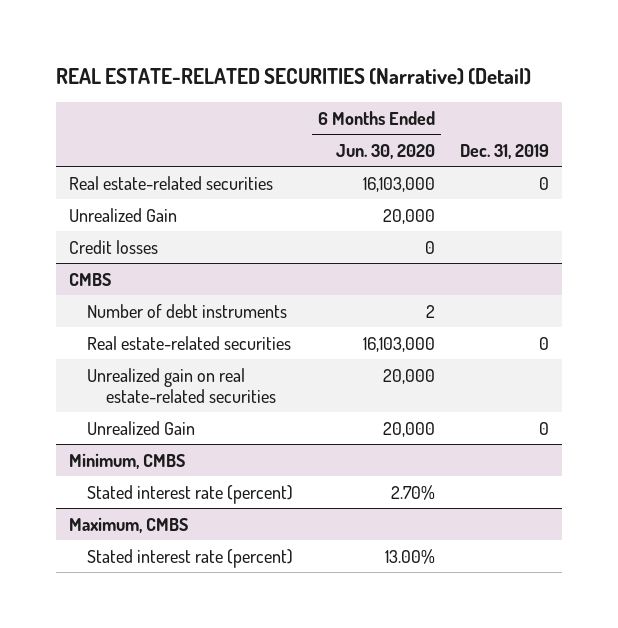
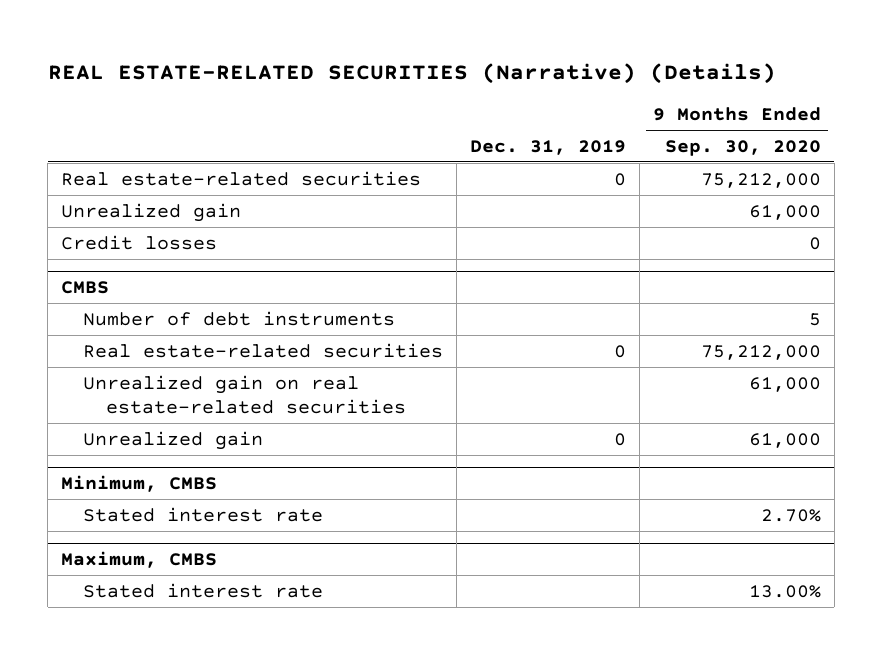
- REAL ESTATE-RELATED SECURITIES (Narrative) (Detail)
+ REAL ESTATE-RELATED SECURITIES (Narrative) (Details)
- | 6 Months Ended Jun. 30, 2020 | Dec. 31, 2019
+ | Dec. 31, 2019 | 9 Months Ended Sep. 30, 2020
- Unrealized Gain | 20,000 |
+ Unrealized gain | | 61,000
@ CMBS
- Unrealized Gain | 20,000 | 0
+ Unrealized gain | 0 | 61,000
@ Minimum, CMBS
- Stated interest rate (percent) | 2.70% |
+ Stated interest rate | | 2.70%
@ Maximum, CMBS
- Stated interest rate (percent) | 13.00% |
+ Stated interest rate | | 13.00%

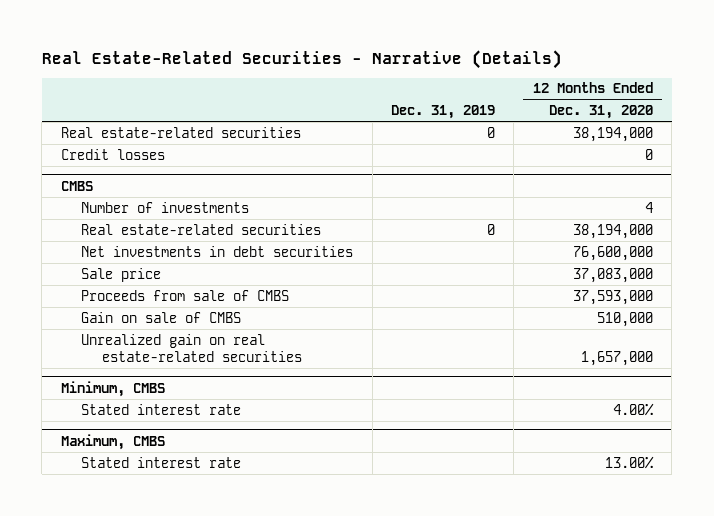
- REAL ESTATE-RELATED SECURITIES (Narrative) (Details)
+ Real Estate-Related Securities - Narrative (Details)
- | Dec. 31, 2019 | 9 Months Ended Sep. 30, 2020
+ | Dec. 31, 2019 | 12 Months Ended Dec. 31, 2020
- Unrealized gain | | 61,000
@ CMBS
- Number of debt instruments | | 5
+ Number of investments | | 4
+ Net investments in debt securities | | 76,600,000
+ Sale price | | 37,083,000
+ Proceeds from sale of CMBS | | 37,593,000
+ Gain on sale of CMBS | | 510,000
- Unrealized gain | 0 | 61,000

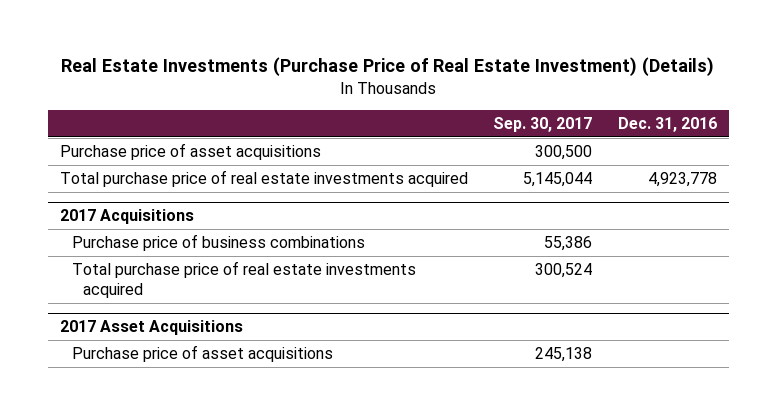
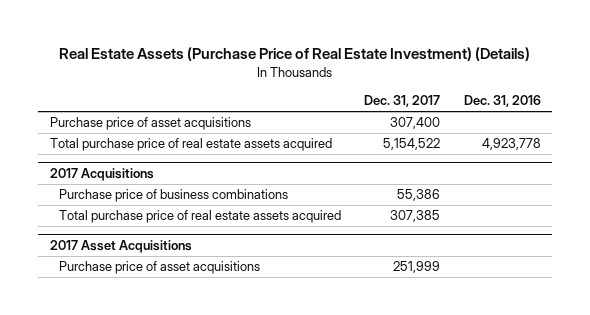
- Real Estate Investments (Purchase Price of Real Estate Investment) (Details)
+ Real Estate Assets (Purchase Price of Real Estate Investment) (Details)
- | Sep. 30, 2017 | Dec. 31, 2016
+ | Dec. 31, 2017 | Dec. 31, 2016
- Total purchase price of real estate investments acquired | 5,145,044 | 4,923,778
+ Total purchase price of real estate assets acquired | 5,154,522 | 4,923,778
@ 2017 Acquisitions
- Total purchase price of real estate investments acquired | 300,524 |
+ Total purchase price of real estate assets acquired | 307,385 |

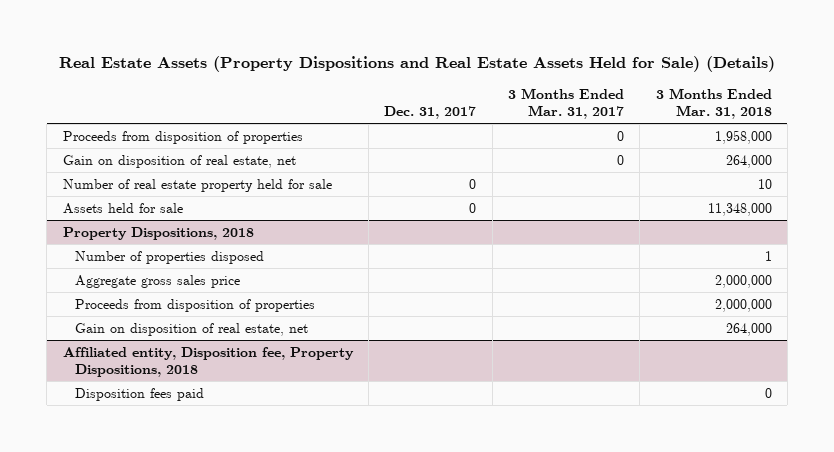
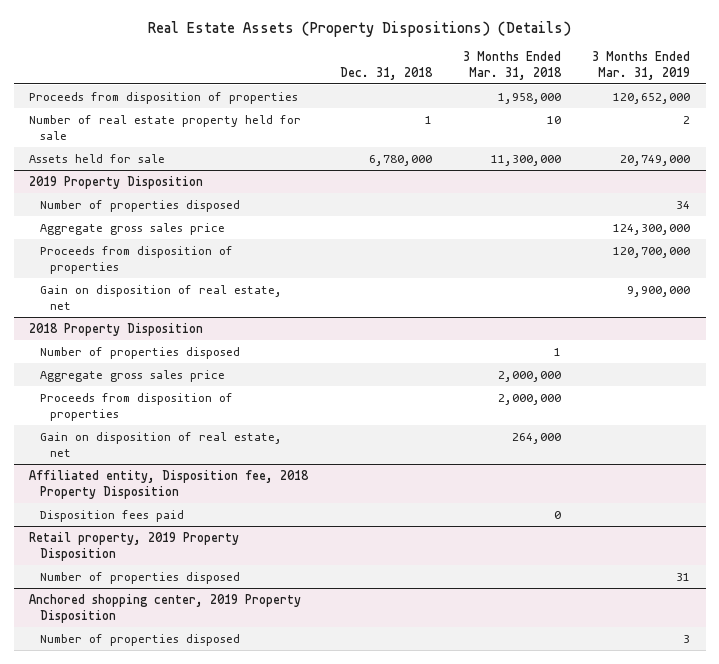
- Real Estate Assets (Property Dispositions and Real Estate Assets Held for Sale) (Details)
+ Real Estate Assets (Property Dispositions) (Details)
- | Dec. 31, 2017 | 3 Months Ended Mar. 31, 2017 | 3 Months Ended Mar. 31, 2018
+ | Dec. 31, 2018 | 3 Months Ended Mar. 31, 2018 | 3 Months Ended Mar. 31, 2019
- Gain on disposition of real estate, net | | 0 | 264,000
- Assets held for sale | 0 | | 11,348,000
- Property Dispositions, 2018
+ Assets held for sale | 6,780,000 | 11,300,000 | 20,749,000
+ 2019 Property Disposition
+ Number of properties disposed | | | 34
+ Aggregate gross sales price | | | 124,300,000
+ Proceeds from disposition of properties | | | 120,700,000
+ Gain on disposition of real estate, net | | | 9,900,000
+ 2018 Property Disposition
- Affiliated entity, Disposition fee, Property Dispositions, 2018
+ Affiliated entity, Disposition fee, 2018 Property Disposition
+ Retail property, 2019 Property Disposition
+ Number of properties disposed | | | 31
+ Anchored shopping center, 2019 Property Disposition
+ Number of properties disposed | | | 3

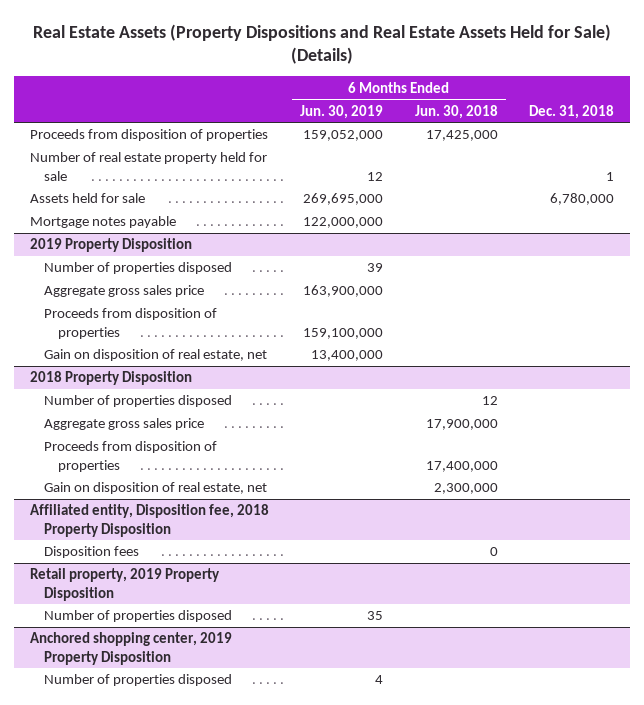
- Real Estate Assets (Property Dispositions) (Details)
+ Real Estate Assets (Property Dispositions and Real Estate Assets Held for Sale) (Details)
- | Dec. 31, 2018 | 3 Months Ended Mar. 31, 2018 | 3 Months Ended Mar. 31, 2019
+ | 6 Months Ended Jun. 30, 2019 | 6 Months Ended Jun. 30, 2018 | Dec. 31, 2018
+ Mortgage notes payable | 122,000,000 | |
@ Affiliated entity, Disposition fee, 2018 Property Disposition
- Disposition fees paid | | 0 |
+ Disposition fees | | 0 |

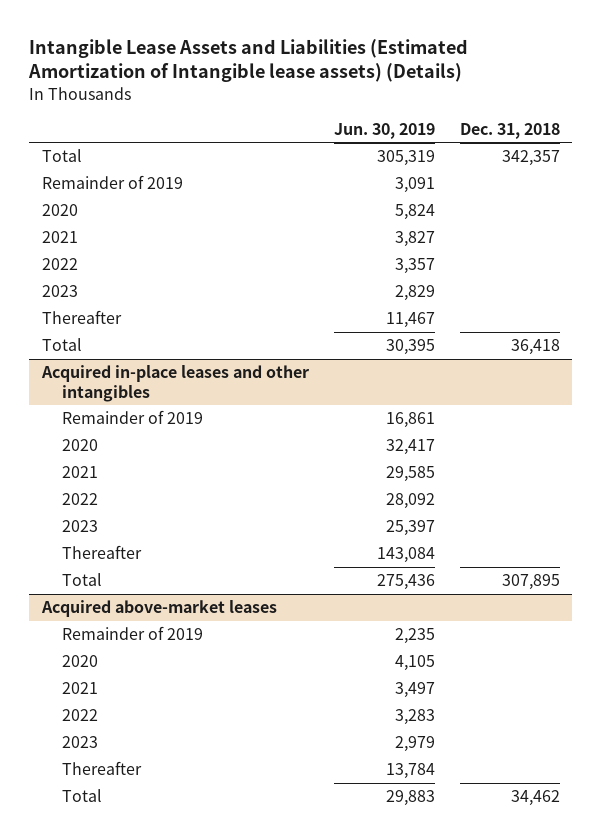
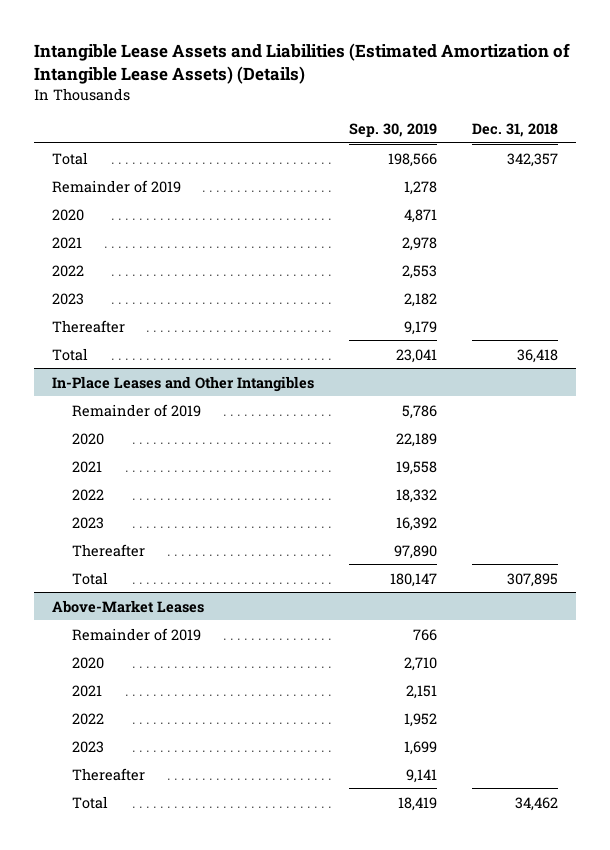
- Intangible Lease Assets and Liabilities (Estimated Amortization of Intangible lease assets) (Details)
+ Intangible Lease Assets and Liabilities (Estimated Amortization of Intangible Lease Assets) (Details)
- | Jun. 30, 2019 | Dec. 31, 2018
+ | Sep. 30, 2019 | Dec. 31, 2018
- Acquired in-place leases and other intangibles
+ In-Place Leases and Other Intangibles
- Acquired above-market leases
+ Above-Market Leases

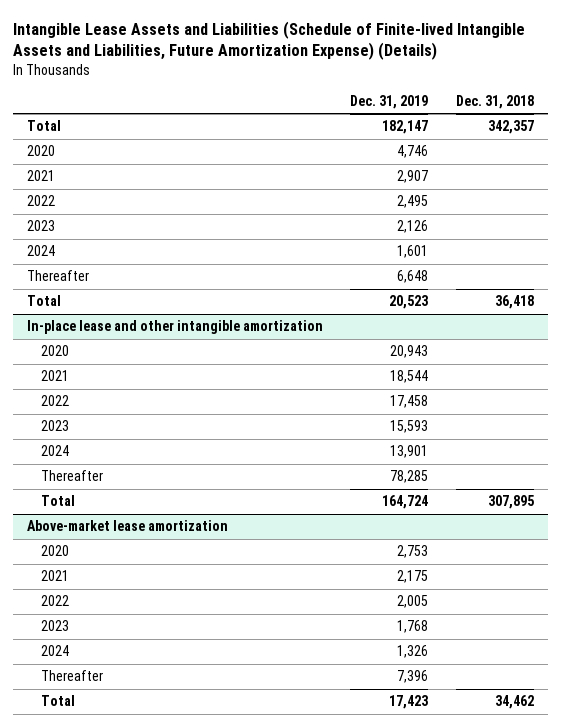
- Intangible Lease Assets and Liabilities (Estimated Amortization of Intangible Lease Assets) (Details)
+ Intangible Lease Assets and Liabilities (Schedule of Finite-lived Intangible Assets and Liabilities, Future Amortization Expense) (Details)
- | Sep. 30, 2019 | Dec. 31, 2018
+ | Dec. 31, 2019 | Dec. 31, 2018
- Remainder of 2019 | 1,278 |
+ 2024 | 1,601 |
- In-Place Leases and Other Intangibles
- Remainder of 2019 | 5,786 |
+ In-place lease and other intangible amortization
+ 2024 | 13,901 |
- Above-Market Leases
- Remainder of 2019 | 766 |
+ Above-market lease amortization
+ 2024 | 1,326 |

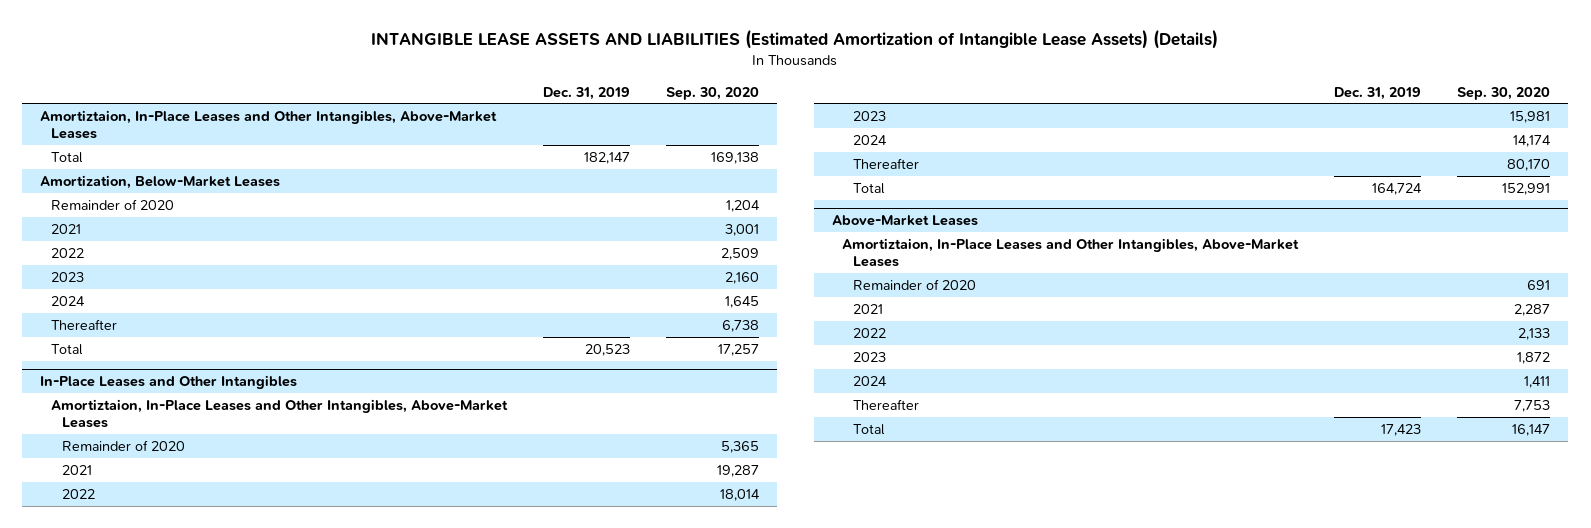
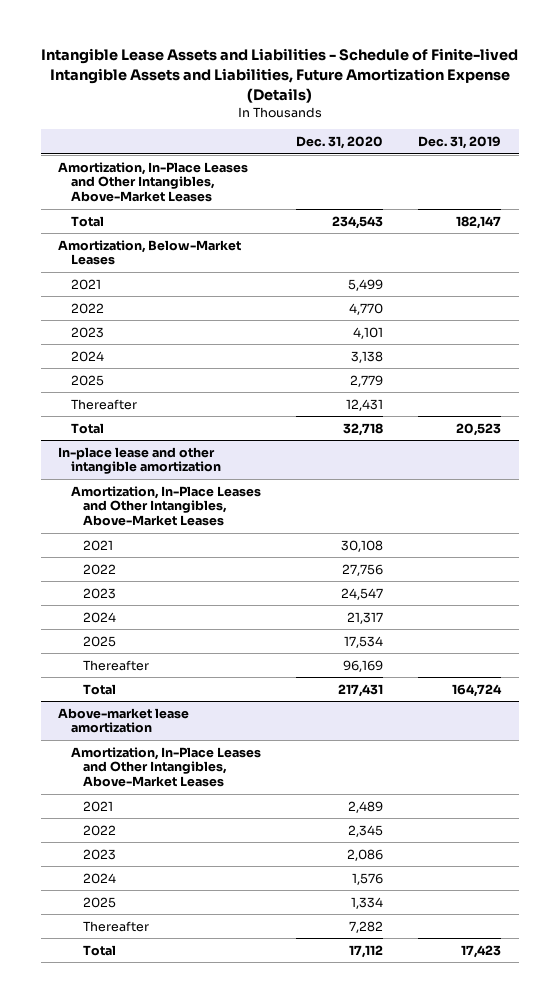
- INTANGIBLE LEASE ASSETS AND LIABILITIES (Estimated Amortization of Intangible Lease Assets) (Details)
+ Intangible Lease Assets and Liabilities - Schedule of Finite-lived Intangible Assets and Liabilities, Future Amortization Expense (Details)
- | Dec. 31, 2019 | Sep. 30, 2020
+ | Dec. 31, 2020 | Dec. 31, 2019
- Amortiztaion, In-Place Leases and Other Intangibles, Above-Market Leases
+ Amortization, In-Place Leases and Other Intangibles, Above-Market Leases
- Remainder of 2020 | | 1,204
+ 2025 | 2,779 |
- In-Place Leases and Other Intangibles
- Amortiztaion, In-Place Leases and Other Intangibles, Above-Market Leases
- Remainder of 2020 | | 5,365
+ In-place lease and other intangible amortization
+ Amortization, In-Place Leases and Other Intangibles, Above-Market Leases
+ 2025 | 17,534 |
- Above-Market Leases
- Amortiztaion, In-Place Leases and Other Intangibles, Above-Market Leases
- Remainder of 2020 | | 691
+ Above-market lease amortization
+ Amortization, In-Place Leases and Other Intangibles, Above-Market Leases
+ 2025 | 1,334 |

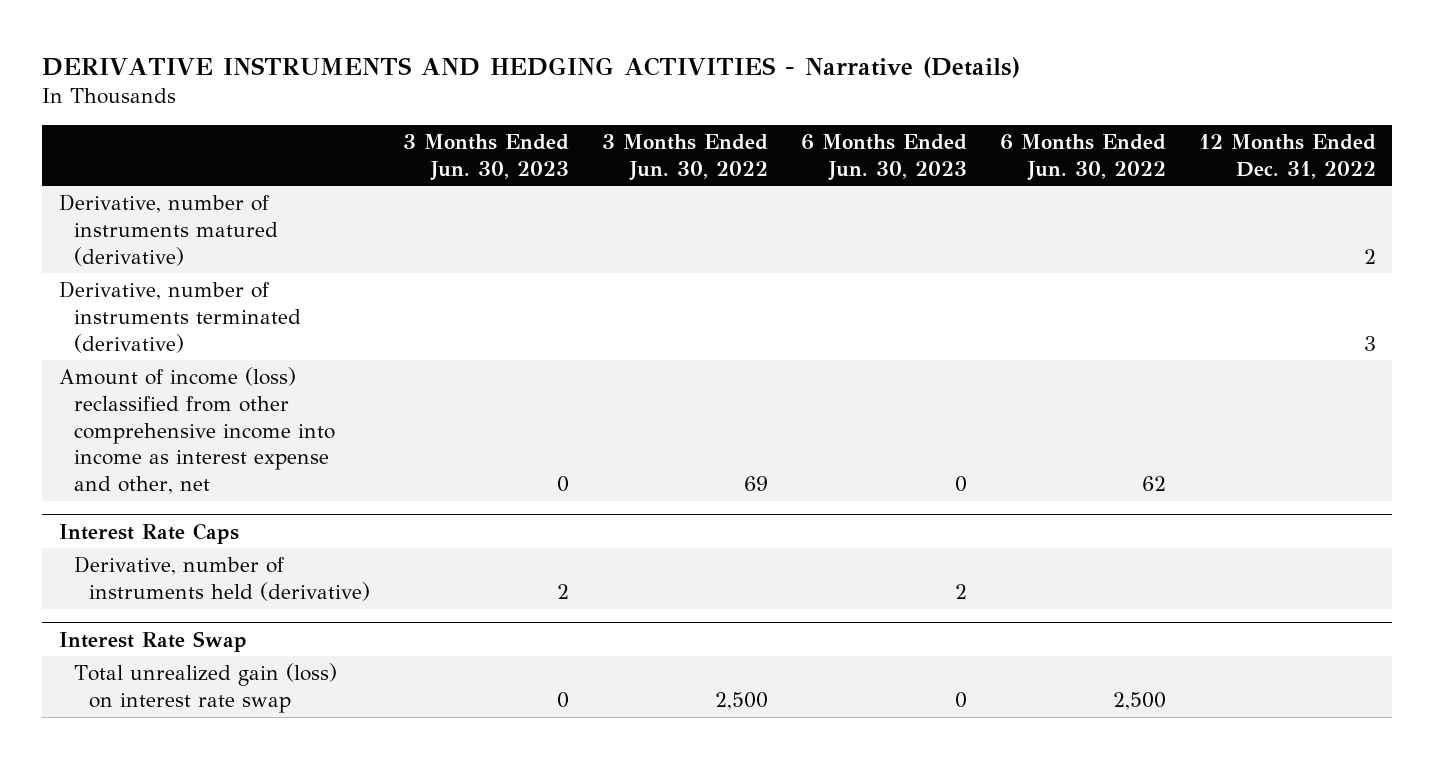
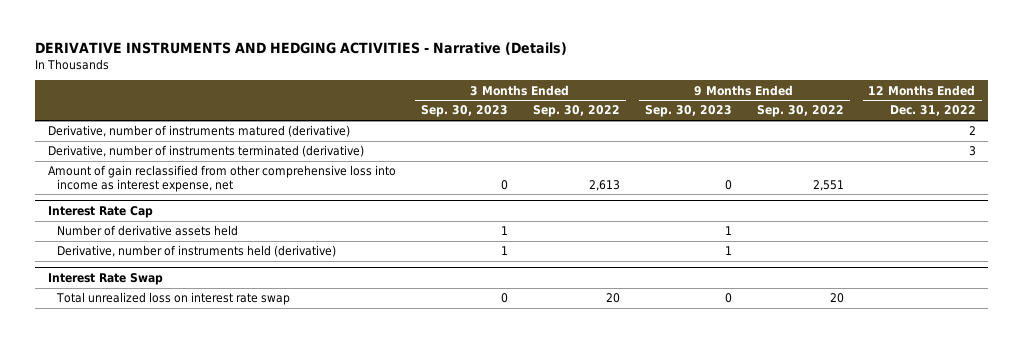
- | 3 Months Ended Jun. 30, 2023 | 3 Months Ended Jun. 30, 2022 | 6 Months Ended Jun. 30, 2023 | 6 Months Ended Jun. 30, 2022 | 12 Months Ended Dec. 31, 2022
+ | 3 Months Ended Sep. 30, 2023 | 3 Months Ended Sep. 30, 2022 | 9 Months Ended Sep. 30, 2023 | 9 Months Ended Sep. 30, 2022 | 12 Months Ended Dec. 31, 2022
- Amount of income (loss) reclassified from other comprehensive income into income as interest expense and other, net | 0 | 69 | 0 | 62 |
- Interest Rate Caps
+ Amount of gain reclassified from other comprehensive loss into income as interest expense, net | 0 | 2,613 | 0 | 2,551 |
+ Interest Rate Cap
+ Number of derivative assets held | 1 | | 1 | |
@ Interest Rate Swap
- Total unrealized gain (loss) on interest rate swap | 0 | 2,500 | 0 | 2,500 |
+ Total unrealized loss on interest rate swap | 0 | 20 | 0 | 20 |

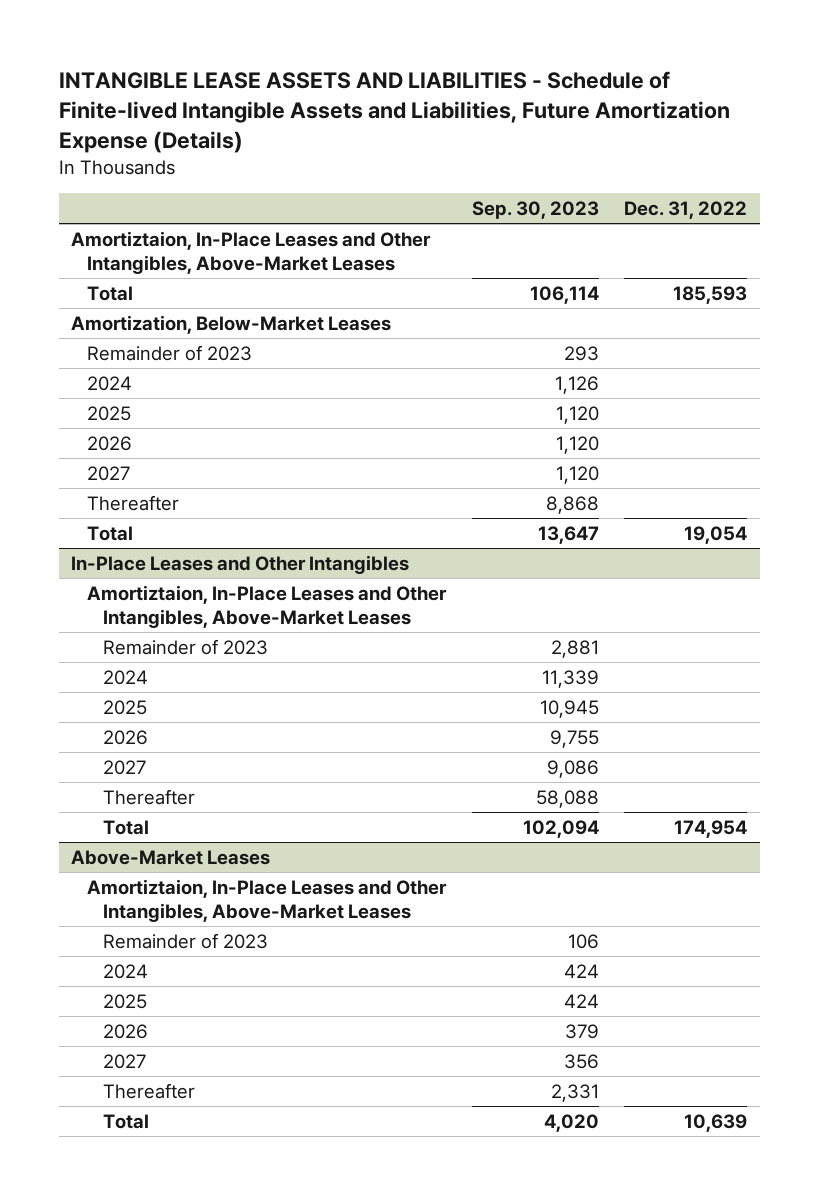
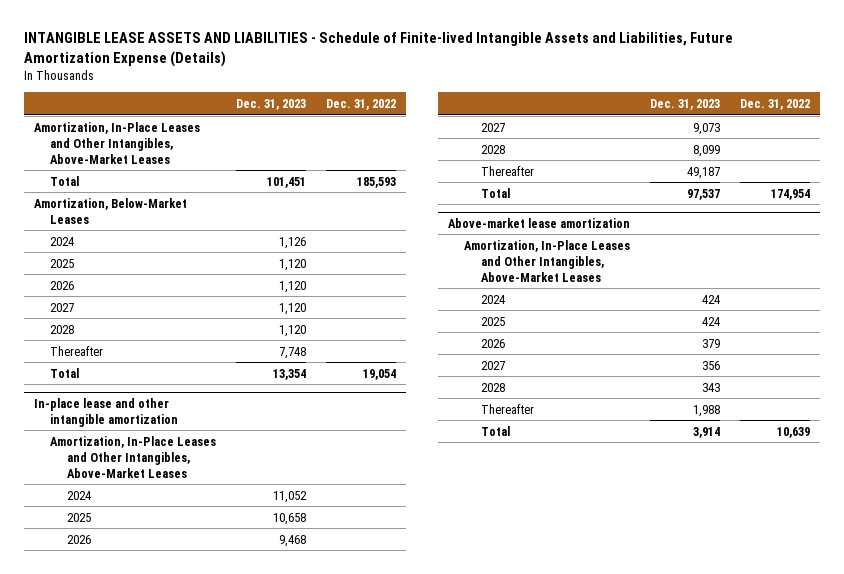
- | Sep. 30, 2023 | Dec. 31, 2022
+ | Dec. 31, 2023 | Dec. 31, 2022
- Amortiztaion, In-Place Leases and Other Intangibles, Above-Market Leases
+ Amortization, In-Place Leases and Other Intangibles, Above-Market Leases
- Remainder of 2023 | 293 |
+ 2028 | 1,120 |
- In-Place Leases and Other Intangibles
- Amortiztaion, In-Place Leases and Other Intangibles, Above-Market Leases
- Remainder of 2023 | 2,881 |
+ In-place lease and other intangible amortization
+ Amortization, In-Place Leases and Other Intangibles, Above-Market Leases
+ 2028 | 8,099 |
- Above-Market Leases
- Amortiztaion, In-Place Leases and Other Intangibles, Above-Market Leases
- Remainder of 2023 | 106 |
+ Above-market lease amortization
+ Amortization, In-Place Leases and Other Intangibles, Above-Market Leases
+ 2028 | 343 |

